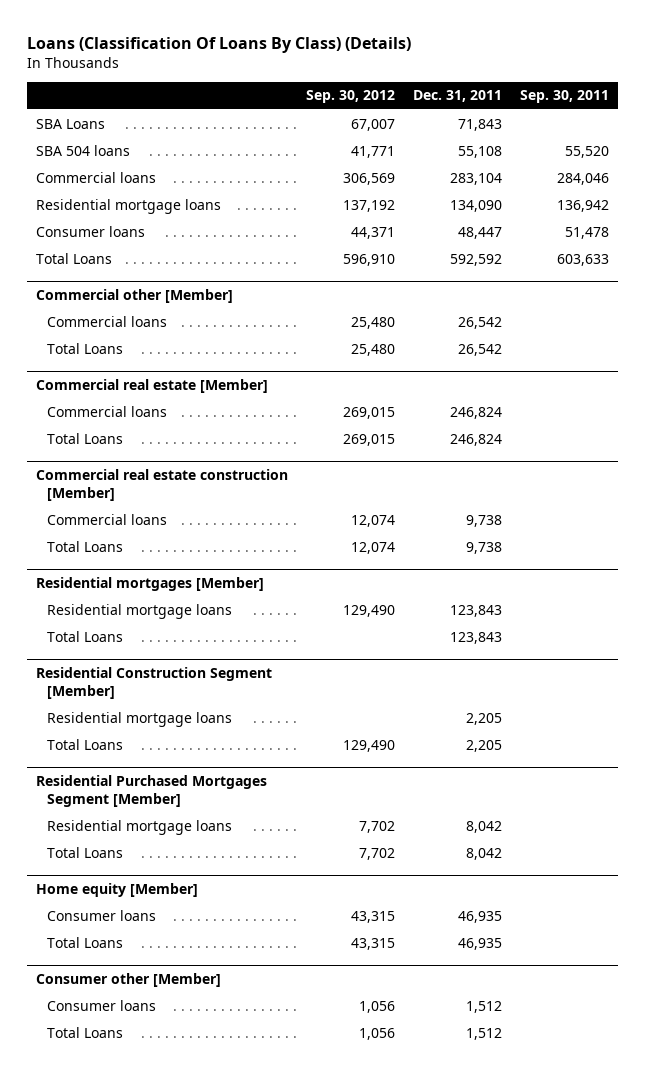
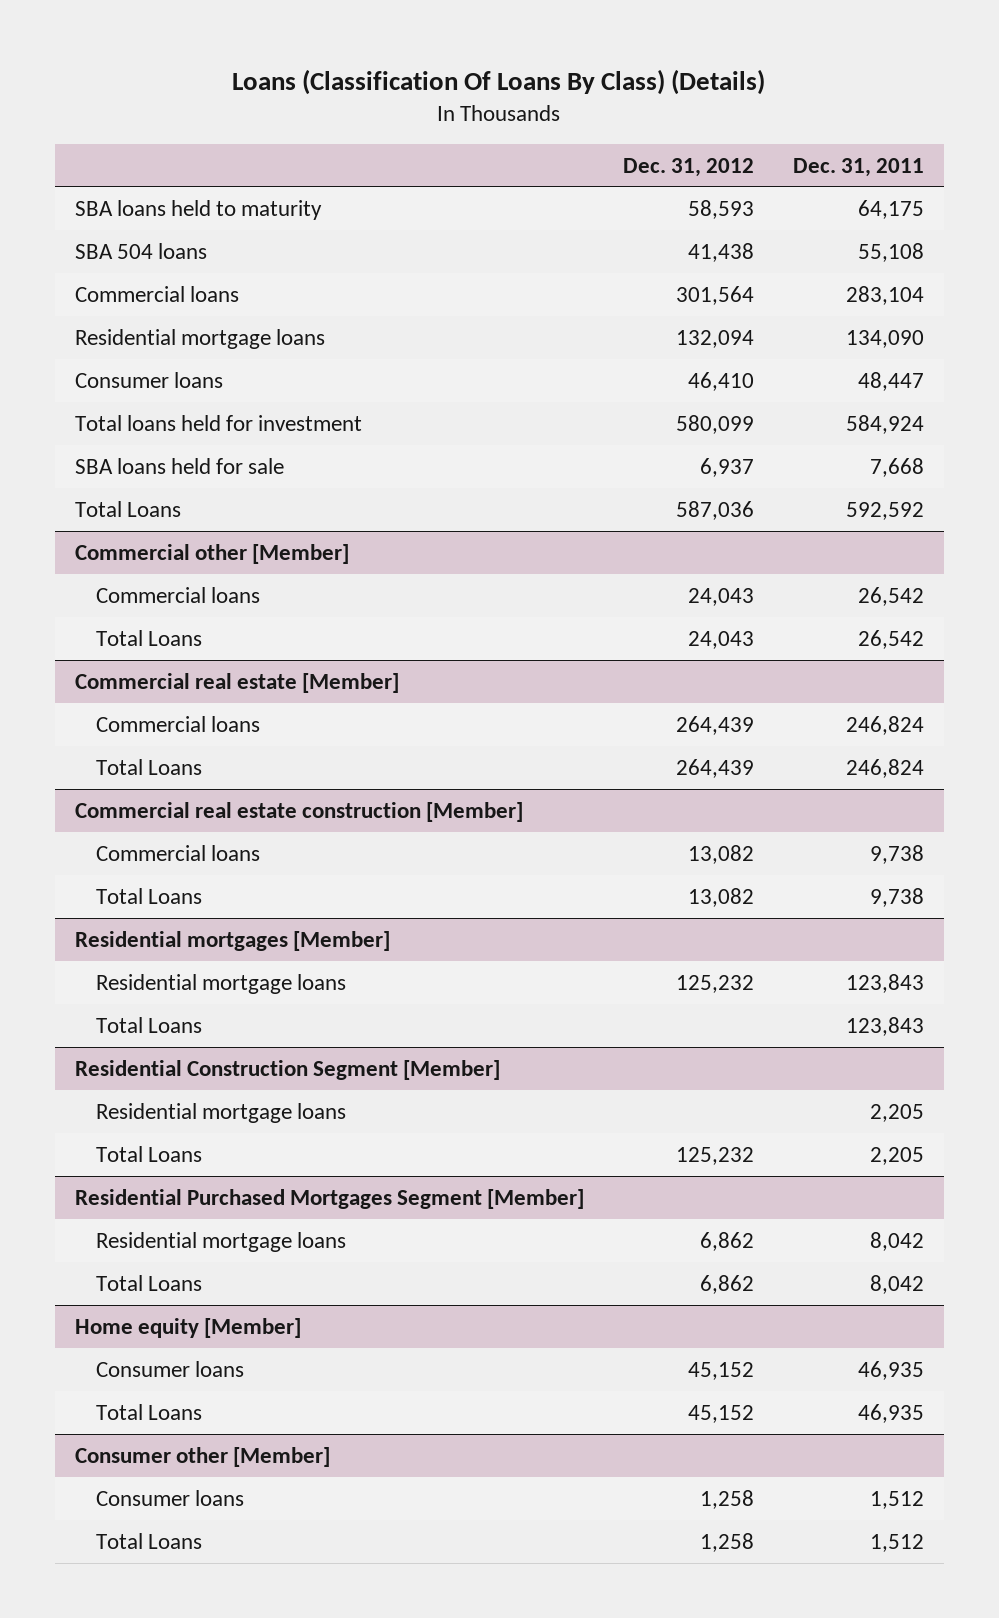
- | Sep. 30, 2012 | Dec. 31, 2011 | Sep. 30, 2011
+ | Dec. 31, 2012 | Dec. 31, 2011
- SBA Loans | 67,007 | 71,843 |
+ SBA loans held to maturity | 58,593 | 64,175
+ Total loans held for investment | 580,099 | 584,924
+ SBA loans held for sale | 6,937 | 7,668

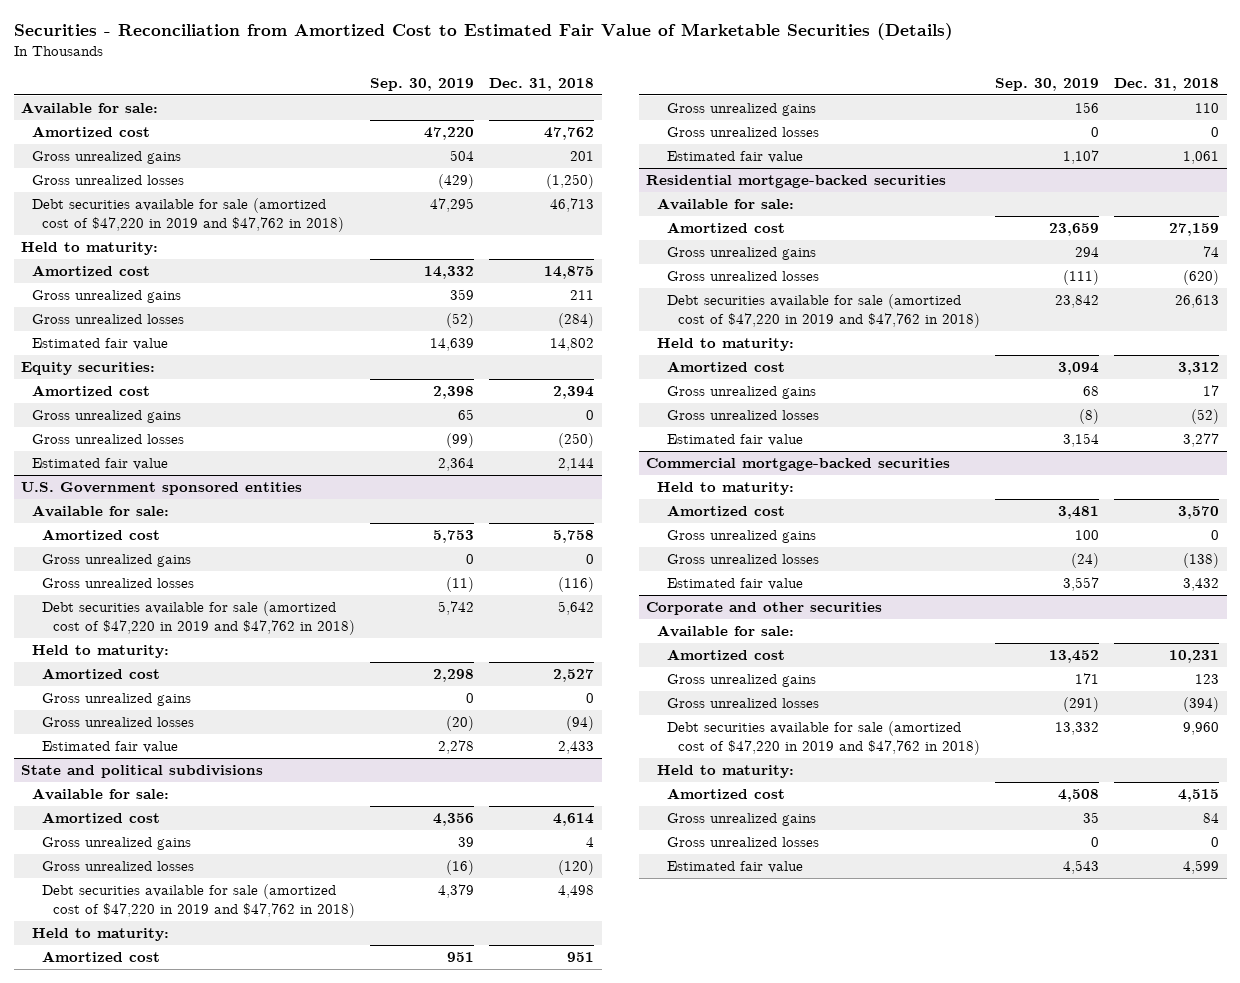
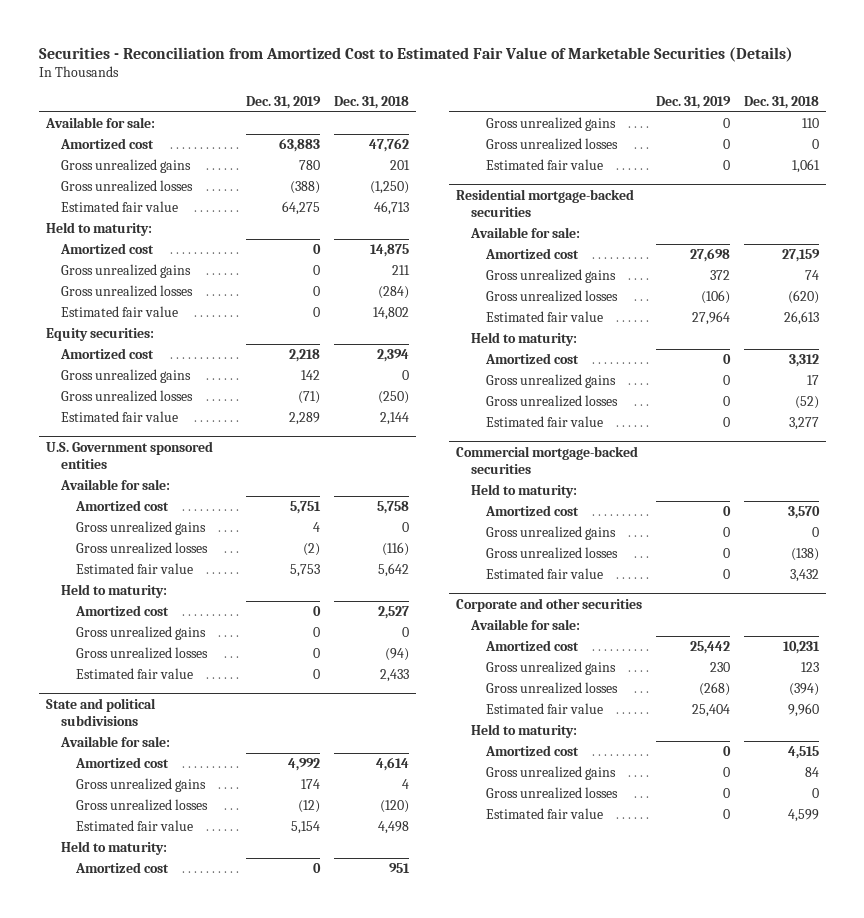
- | Sep. 30, 2019 | Dec. 31, 2018
+ | Dec. 31, 2019 | Dec. 31, 2018
- Debt securities available for sale (amortized cost of $47,220 in 2019 and $47,762 in 2018) | 47,295 | 46,713
+ Estimated fair value | 64,275 | 46,713
@ U.S. Government sponsored entities
- Debt securities available for sale (amortized cost of $47,220 in 2019 and $47,762 in 2018) | 5,742 | 5,642
+ Estimated fair value | 5,753 | 5,642
@ State and political subdivisions
- Debt securities available for sale (amortized cost of $47,220 in 2019 and $47,762 in 2018) | 4,379 | 4,498
+ Estimated fair value | 5,154 | 4,498
@ Residential mortgage-backed securities
- Debt securities available for sale (amortized cost of $47,220 in 2019 and $47,762 in 2018) | 23,842 | 26,613
+ Estimated fair value | 27,964 | 26,613
@ Corporate and other securities
- Debt securities available for sale (amortized cost of $47,220 in 2019 and $47,762 in 2018) | 13,332 | 9,960
+ Estimated fair value | 25,404 | 9,960

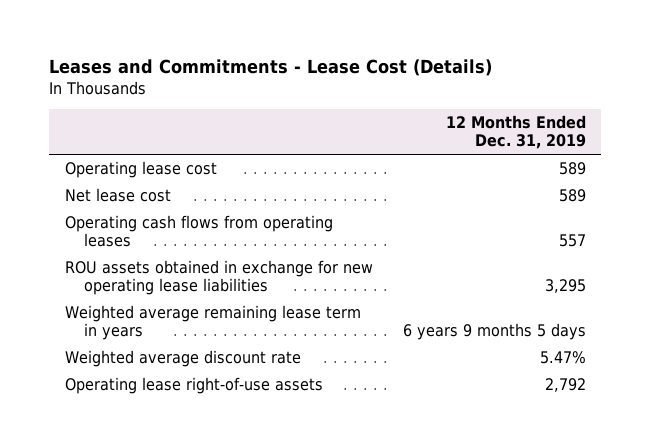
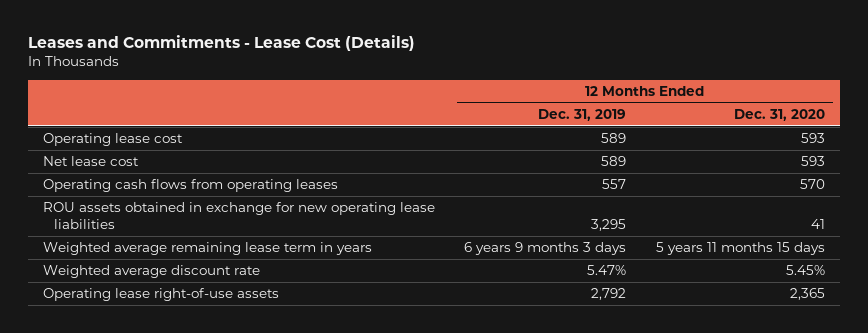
- | 12 Months Ended Dec. 31, 2019
+ | 12 Months Ended Dec. 31, 2019 | 12 Months Ended Dec. 31, 2020
- Weighted average remaining lease term in years | 6 years 9 months 5 days
+ Weighted average remaining lease term in years | 6 years 9 months 3 days | 5 years 11 months 15 days

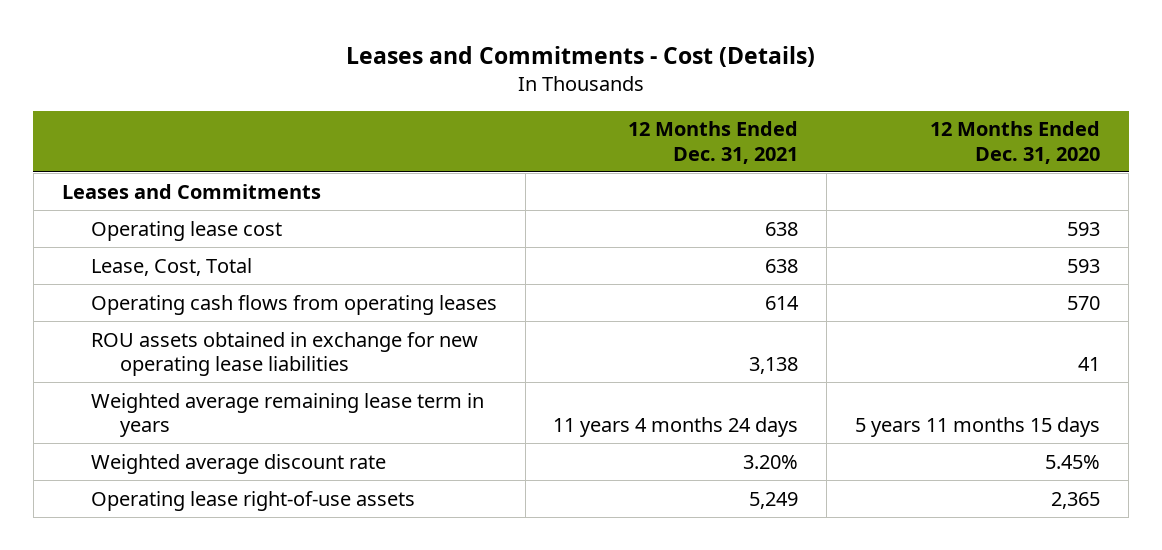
- Leases and Commitments - Lease Cost (Details)
+ Leases and Commitments - Cost (Details)
- | 12 Months Ended Dec. 31, 2019 | 12 Months Ended Dec. 31, 2020
+ | 12 Months Ended Dec. 31, 2021 | 12 Months Ended Dec. 31, 2020
+ Leases and Commitments
- Net lease cost | 589 | 593
+ Lease, Cost, Total | 638 | 593

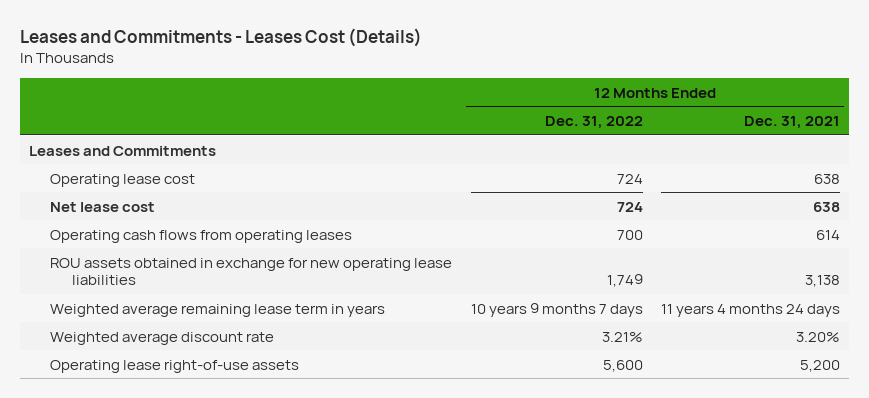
- Leases and Commitments - Cost (Details)
+ Leases and Commitments - Leases Cost (Details)
- | 12 Months Ended Dec. 31, 2021 | 12 Months Ended Dec. 31, 2020
+ | 12 Months Ended Dec. 31, 2022 | 12 Months Ended Dec. 31, 2021
- Lease, Cost, Total | 638 | 593
+ Net lease cost | 724 | 638
- Operating lease right-of-use assets | 5,249 | 2,365
+ Operating lease right-of-use assets | 5,600 | 5,200

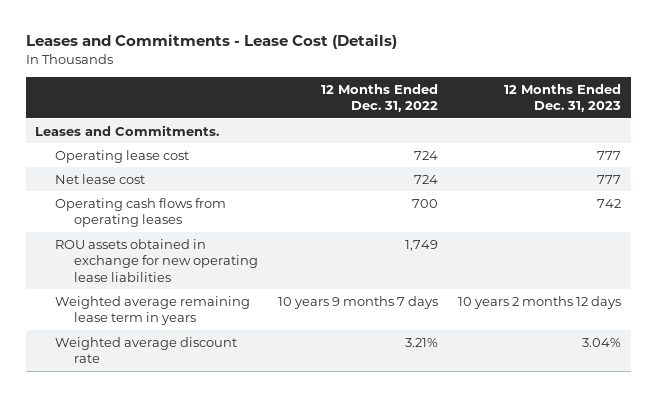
- Leases and Commitments - Leases Cost (Details)
+ Leases and Commitments - Lease Cost (Details)
- | 12 Months Ended Dec. 31, 2022 | 12 Months Ended Dec. 31, 2021
+ | 12 Months Ended Dec. 31, 2022 | 12 Months Ended Dec. 31, 2023
- Leases and Commitments
+ Leases and Commitments.
- Operating lease right-of-use assets | 5,600 | 5,200

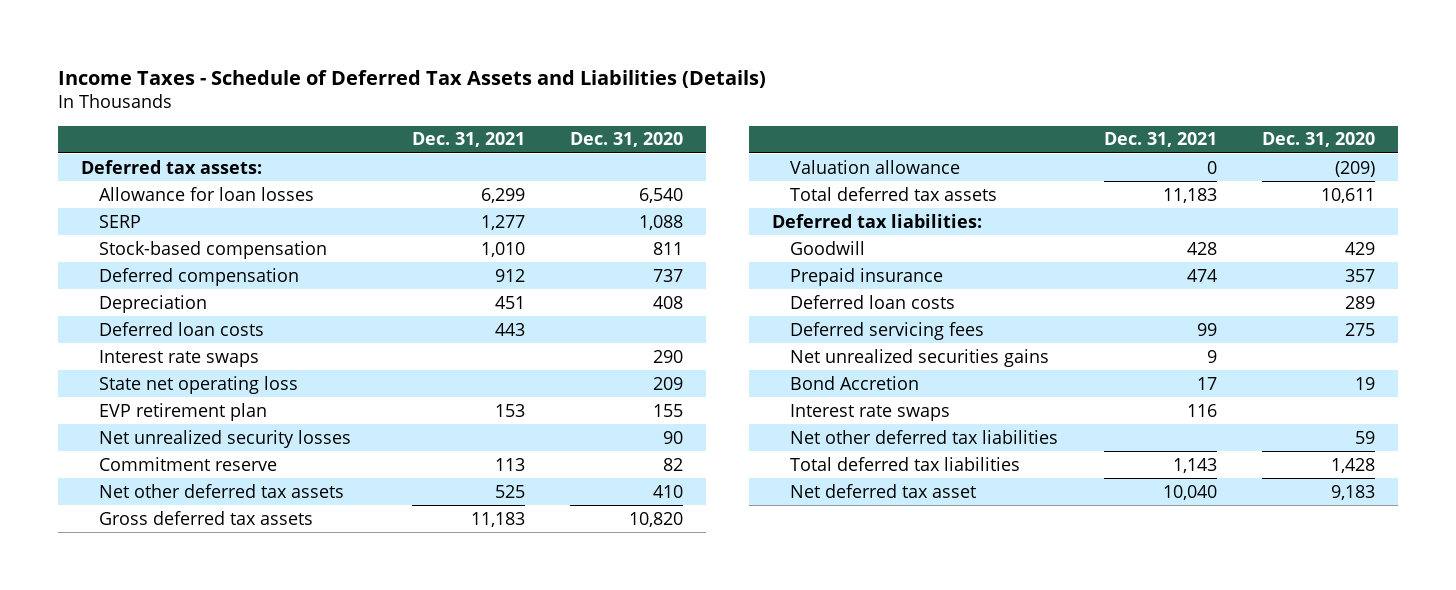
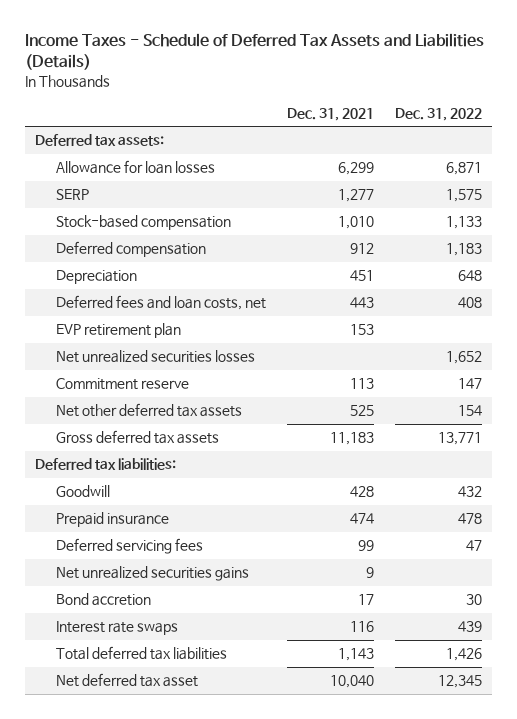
- | Dec. 31, 2021 | Dec. 31, 2020
+ | Dec. 31, 2021 | Dec. 31, 2022
- Deferred loan costs | 443 |
- Interest rate swaps | | 290
- State net operating loss | | 209
+ Deferred fees and loan costs, net | 443 | 408
- Net unrealized security losses | | 90
+ Net unrealized securities losses | | 1,652
- Valuation allowance | 0 | (209)
- Total deferred tax assets | 11,183 | 10,611
- Deferred loan costs | | 289
- Bond Accretion | 17 | 19
+ Bond accretion | 17 | 30
- Net other deferred tax liabilities | | 59

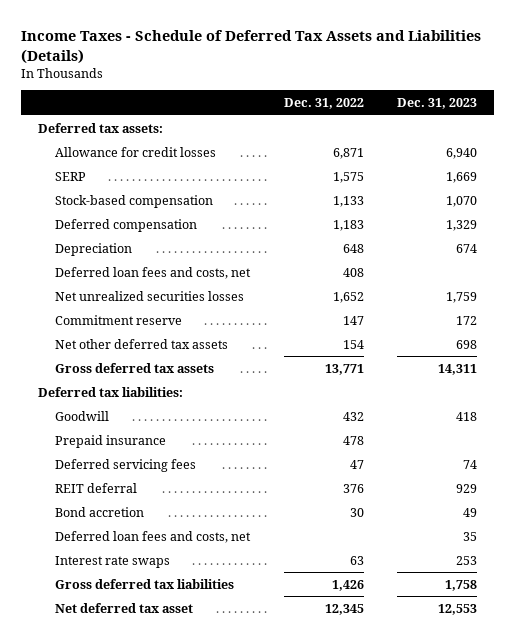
- | Dec. 31, 2021 | Dec. 31, 2022
+ | Dec. 31, 2022 | Dec. 31, 2023
- Allowance for loan losses | 6,299 | 6,871
+ Allowance for credit losses | 6,871 | 6,940
- Deferred fees and loan costs, net | 443 | 408
- EVP retirement plan | 153 |
+ Deferred loan fees and costs, net | 408 |
- Net unrealized securities gains | 9 |
+ REIT deferral | 376 | 929
- Interest rate swaps | 116 | 439
- Total deferred tax liabilities | 1,143 | 1,426
+ Deferred loan fees and costs, net | | 35
+ Interest rate swaps | 63 | 253
+ Gross deferred tax liabilities | 1,426 | 1,758

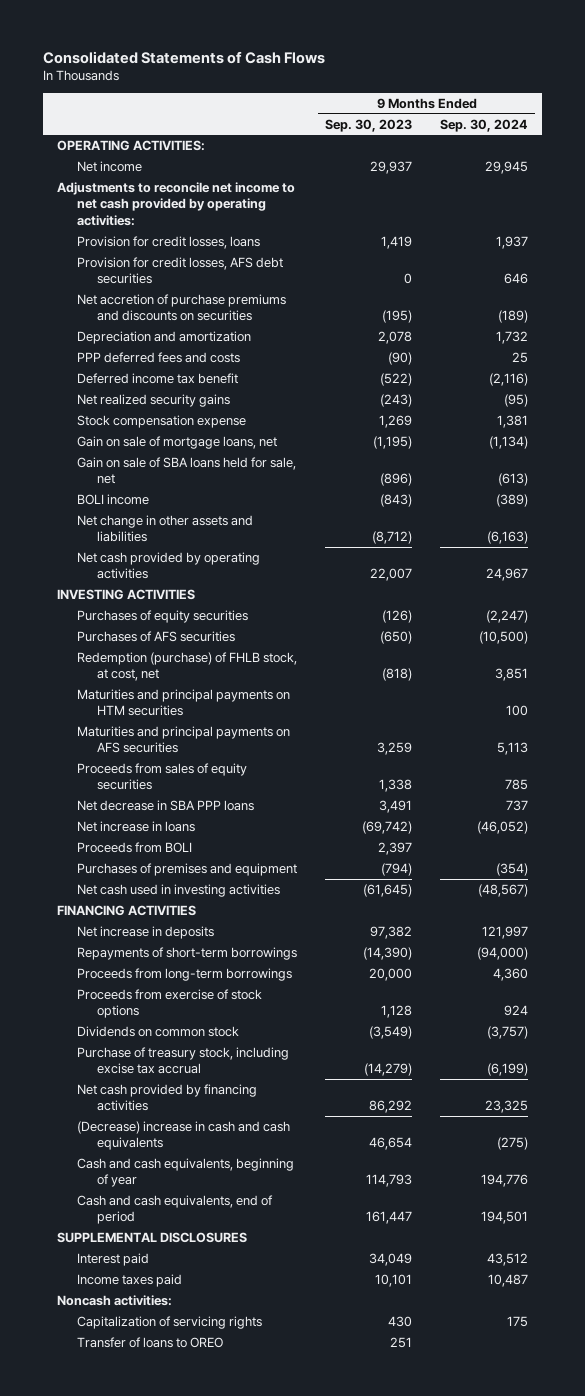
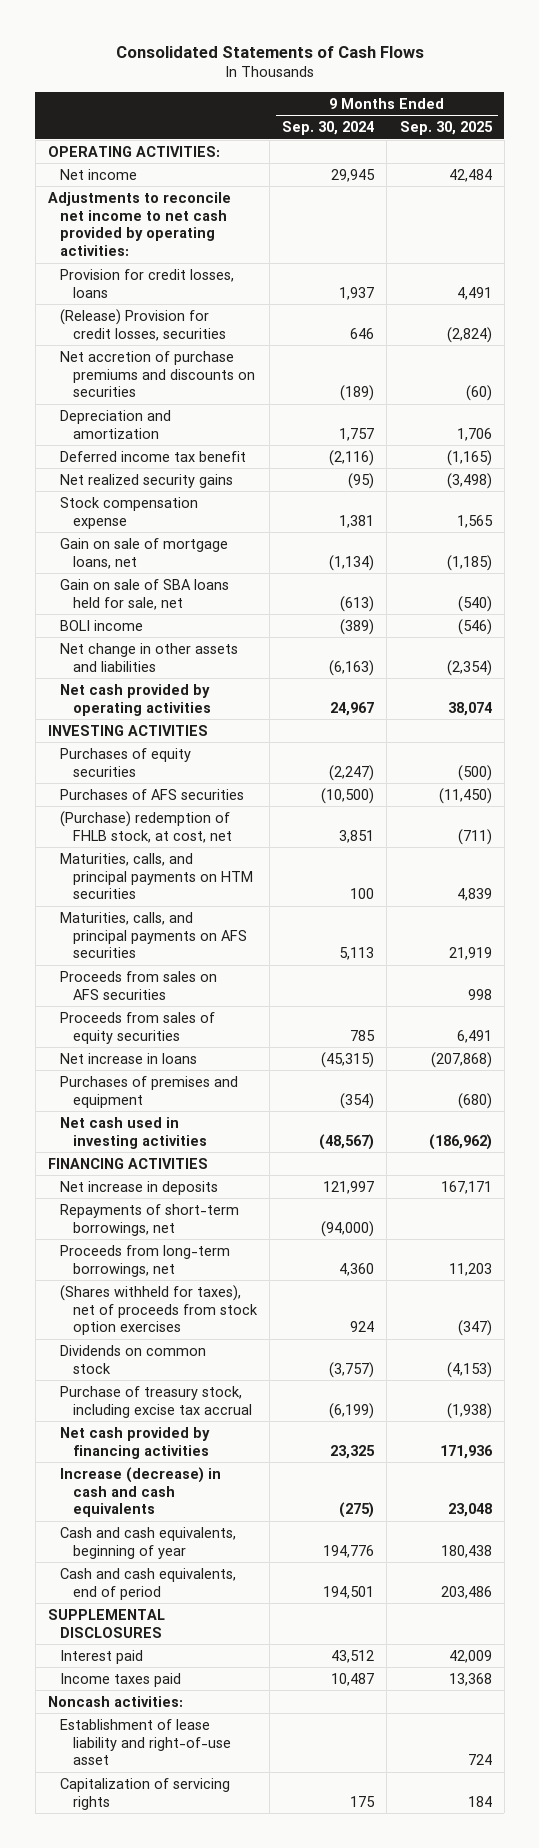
- | 9 Months Ended Sep. 30, 2023 | 9 Months Ended Sep. 30, 2024
+ | 9 Months Ended Sep. 30, 2024 | 9 Months Ended Sep. 30, 2025
- Provision for credit losses, AFS debt securities | 0 | 646
+ (Release) Provision for credit losses, securities | 646 | (2,824)
- Depreciation and amortization | 2,078 | 1,732
- PPP deferred fees and costs | (90) | 25
+ Depreciation and amortization | 1,757 | 1,706
- Redemption (purchase) of FHLB stock, at cost, net | (818) | 3,851
- Maturities and principal payments on HTM securities | | 100
- Maturities and principal payments on AFS securities | 3,259 | 5,113
+ (Purchase) redemption of FHLB stock, at cost, net | 3,851 | (711)
+ Maturities, calls, and principal payments on HTM securities | 100 | 4,839
+ Maturities, calls, and principal payments on AFS securities | 5,113 | 21,919
+ Proceeds from sales on AFS securities | | 998
- Net decrease in SBA PPP loans | 3,491 | 737
- Net increase in loans | (69,742) | (46,052)
- Proceeds from BOLI | 2,397 |
+ Net increase in loans | (45,315) | (207,868)
- Repayments of short-term borrowings | (14,390) | (94,000)
- Proceeds from long-term borrowings | 20,000 | 4,360
- Proceeds from exercise of stock options | 1,128 | 924
+ Repayments of short-term borrowings, net | (94,000) |
+ Proceeds from long-term borrowings, net | 4,360 | 11,203
+ (Shares withheld for taxes), net of proceeds from stock option exercises | 924 | (347)
- (Decrease) increase in cash and cash equivalents | 46,654 | (275)
+ Increase (decrease) in cash and cash equivalents | (275) | 23,048
+ Establishment of lease liability and right-of-use asset | | 724
- Transfer of loans to OREO | 251 |

